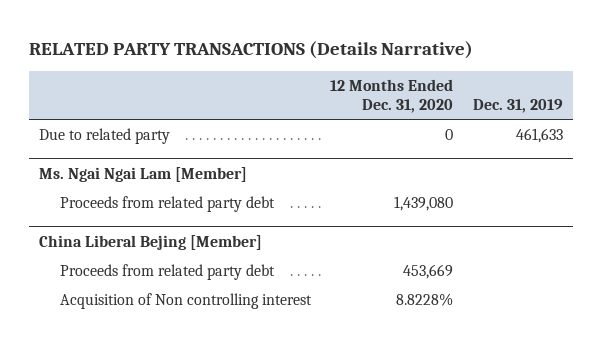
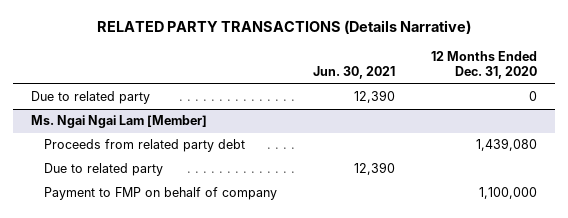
- | 12 Months Ended Dec. 31, 2020 | Dec. 31, 2019
+ | Jun. 30, 2021 | 12 Months Ended Dec. 31, 2020
- China Liberal Bejing [Member]
- Proceeds from related party debt | 453,669 |
- Acquisition of Non controlling interest | 8.8228% |
@ Ms. Ngai Ngai Lam [Member]
+ Due to related party | 12,390 |
+ Payment to FMP on behalf of company | | 1,100,000

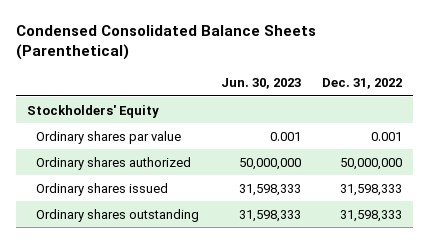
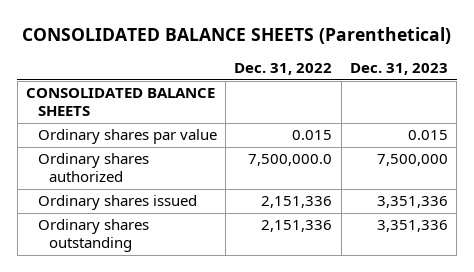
- Condensed Consolidated Balance Sheets (Parenthetical)
+ CONSOLIDATED BALANCE SHEETS (Parenthetical)
- | Jun. 30, 2023 | Dec. 31, 2022
+ | Dec. 31, 2022 | Dec. 31, 2023
- Stockholders' Equity
- Ordinary shares par value | 0.001 | 0.001
- Ordinary shares authorized | 50,000,000 | 50,000,000
- Ordinary shares issued | 31,598,333 | 31,598,333
- Ordinary shares outstanding | 31,598,333 | 31,598,333
+ CONSOLIDATED BALANCE SHEETS
+ Ordinary shares par value | 0.015 | 0.015
+ Ordinary shares authorized | 7,500,000.0 | 7,500,000
+ Ordinary shares issued | 2,151,336 | 3,351,336
+ Ordinary shares outstanding | 2,151,336 | 3,351,336

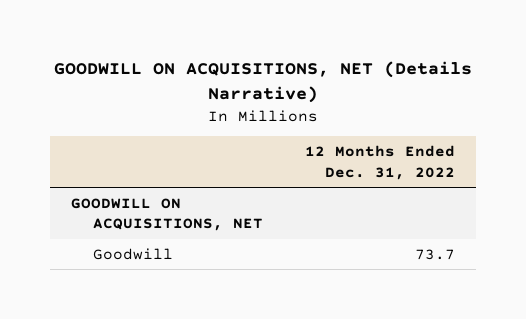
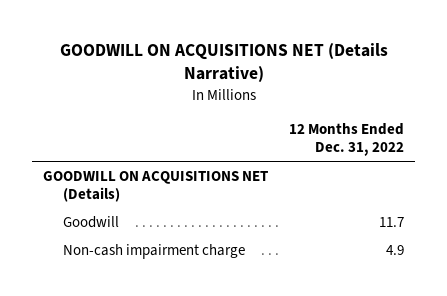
- GOODWILL ON ACQUISITIONS, NET (Details Narrative)
+ GOODWILL ON ACQUISITIONS NET (Details Narrative)
- GOODWILL ON ACQUISITIONS, NET
- Goodwill | 73.7
+ GOODWILL ON ACQUISITIONS NET (Details)
+ Goodwill | 11.7
+ Non-cash impairment charge | 4.9

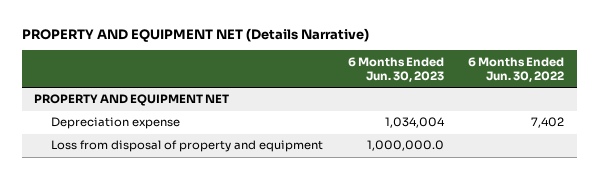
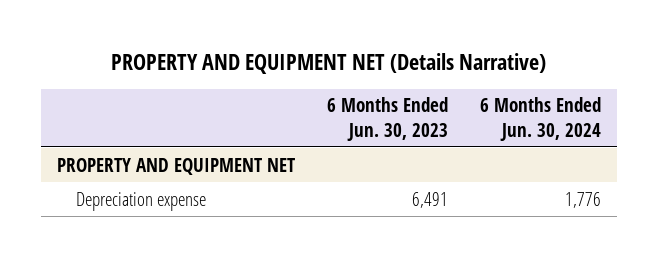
- | 6 Months Ended Jun. 30, 2023 | 6 Months Ended Jun. 30, 2022
+ | 6 Months Ended Jun. 30, 2023 | 6 Months Ended Jun. 30, 2024
- Depreciation expense | 1,034,004 | 7,402
- Loss from disposal of property and equipment | 1,000,000.0 |
+ Depreciation expense | 6,491 | 1,776

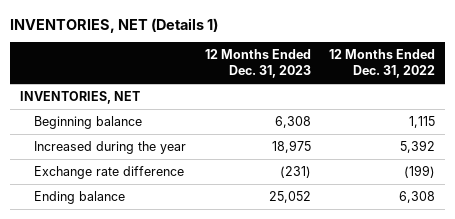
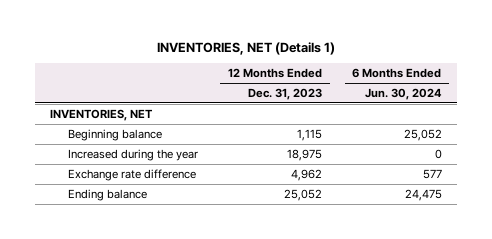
- | 12 Months Ended Dec. 31, 2023 | 12 Months Ended Dec. 31, 2022
+ | 12 Months Ended Dec. 31, 2023 | 6 Months Ended Jun. 30, 2024
- Beginning balance | 6,308 | 1,115
+ Beginning balance | 1,115 | 25,052
- Exchange rate difference | (231) | (199)
+ Exchange rate difference | 4,962 | 577

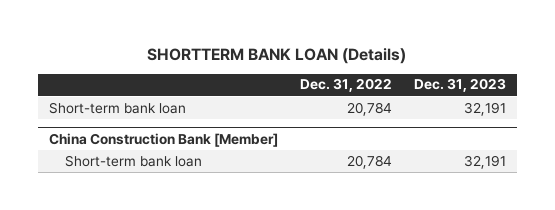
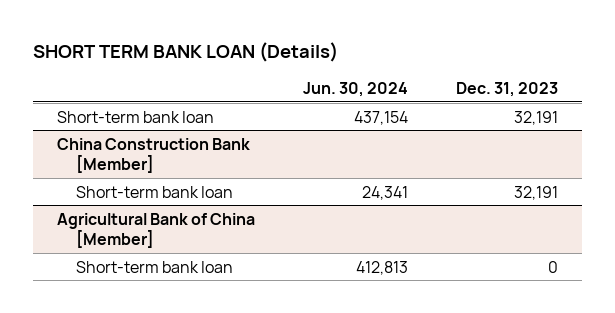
- SHORTTERM BANK LOAN (Details)
+ SHORT TERM BANK LOAN (Details)
- | Dec. 31, 2022 | Dec. 31, 2023
+ | Jun. 30, 2024 | Dec. 31, 2023
+ Agricultural Bank of China [Member]
+ Short-term bank loan | 412,813 | 0

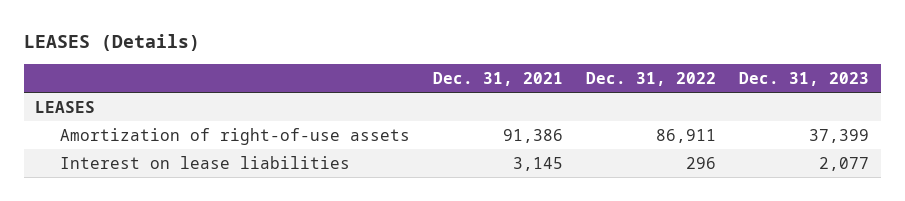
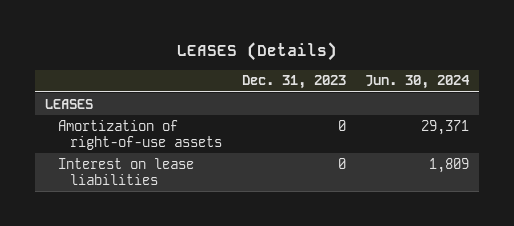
- | Dec. 31, 2021 | Dec. 31, 2022 | Dec. 31, 2023
+ | Dec. 31, 2023 | Jun. 30, 2024
- Amortization of right-of-use assets | 91,386 | 86,911 | 37,399
- Interest on lease liabilities | 3,145 | 296 | 2,077
+ Amortization of right-of-use assets | 0 | 29,371
+ Interest on lease liabilities | 0 | 1,809

